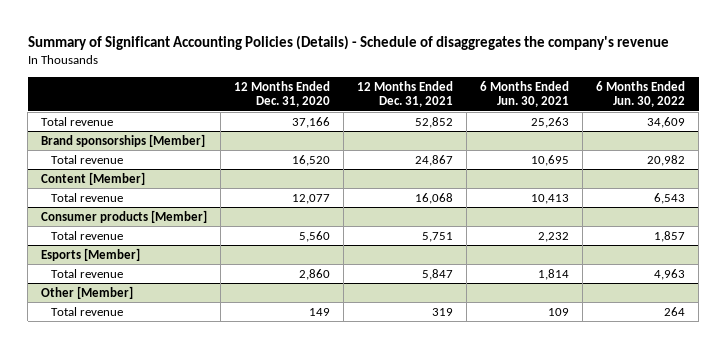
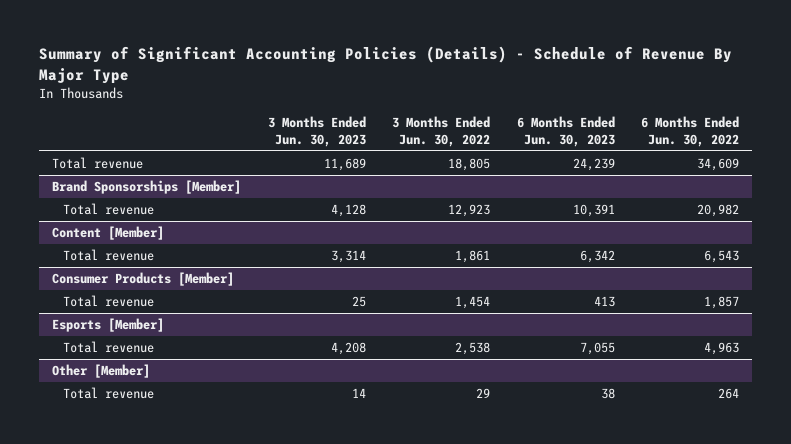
- Summary of Significant Accounting Policies (Details) - Schedule of disaggregates the company's revenue
+ Summary of Significant Accounting Policies (Details) - Schedule of Revenue By Major Type
- | 12 Months Ended Dec. 31, 2020 | 12 Months Ended Dec. 31, 2021 | 6 Months Ended Jun. 30, 2021 | 6 Months Ended Jun. 30, 2022
+ | 3 Months Ended Jun. 30, 2023 | 3 Months Ended Jun. 30, 2022 | 6 Months Ended Jun. 30, 2023 | 6 Months Ended Jun. 30, 2022
- Brand sponsorships [Member]
+ Brand Sponsorships [Member]
- Consumer products [Member]
+ Consumer Products [Member]

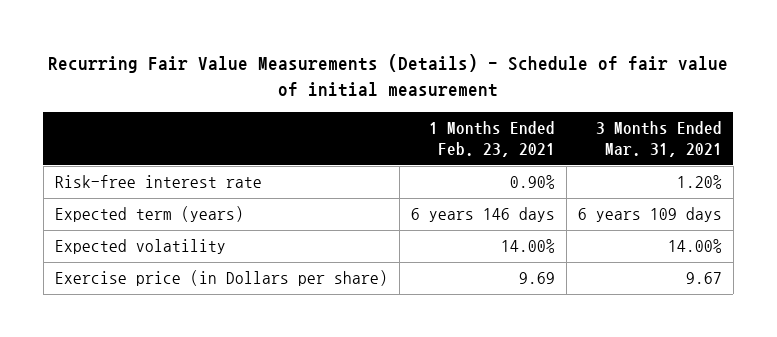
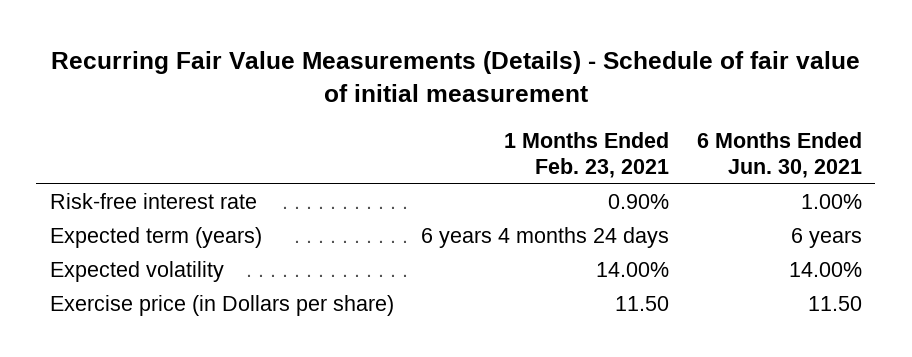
- | 1 Months Ended Feb. 23, 2021 | 3 Months Ended Mar. 31, 2021
+ | 1 Months Ended Feb. 23, 2021 | 6 Months Ended Jun. 30, 2021
- Expected term (years) | 6 years 146 days | 6 years 109 days
+ Expected term (years) | 6 years 4 months 24 days | 6 years
- Exercise price (in Dollars per share) | 9.69 | 9.67
+ Exercise price (in Dollars per share) | 11.50 | 11.50

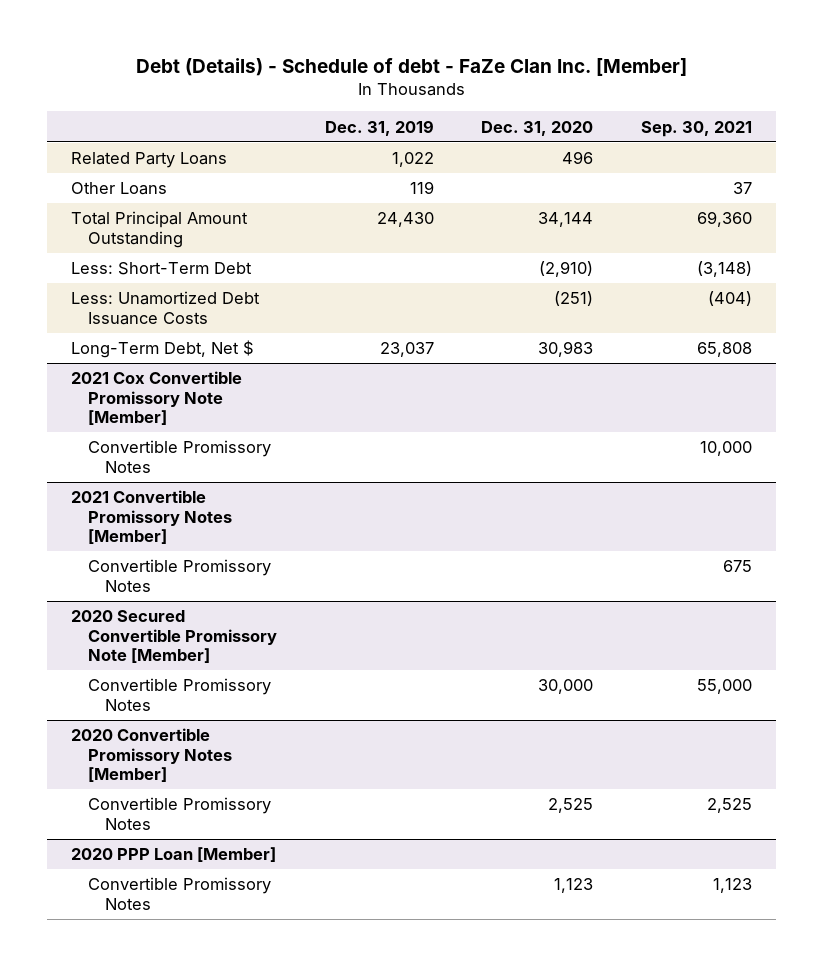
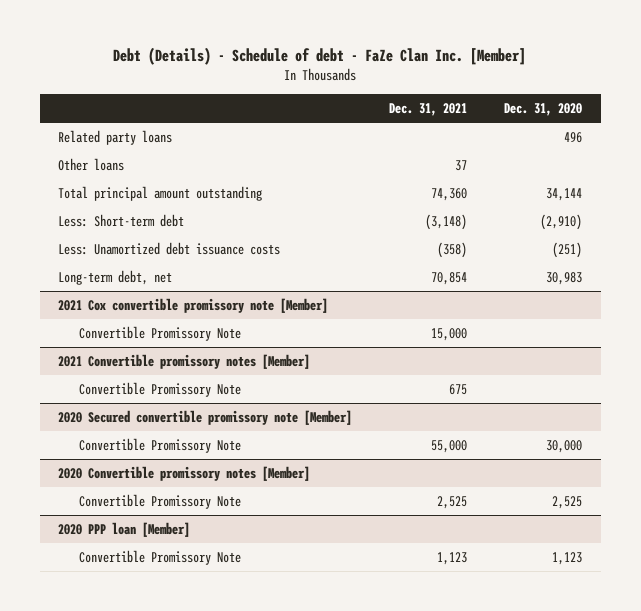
- | Dec. 31, 2019 | Dec. 31, 2020 | Sep. 30, 2021
+ | Dec. 31, 2021 | Dec. 31, 2020
- Related Party Loans | 1,022 | 496 |
- Other Loans | 119 | | 37
- Total Principal Amount Outstanding | 24,430 | 34,144 | 69,360
- Less: Short-Term Debt | | (2,910) | (3,148)
- Less: Unamortized Debt Issuance Costs | | (251) | (404)
- Long-Term Debt, Net $ | 23,037 | 30,983 | 65,808
- 2021 Cox Convertible Promissory Note [Member]
- Convertible Promissory Notes | | | 10,000
- 2021 Convertible Promissory Notes [Member]
- Convertible Promissory Notes | | | 675
- 2020 Secured Convertible Promissory Note [Member]
- Convertible Promissory Notes | | 30,000 | 55,000
- 2020 Convertible Promissory Notes [Member]
- Convertible Promissory Notes | | 2,525 | 2,525
- 2020 PPP Loan [Member]
- Convertible Promissory Notes | | 1,123 | 1,123
+ Related party loans | | 496
+ Other loans | 37 |
+ Total principal amount outstanding | 74,360 | 34,144
+ Less: Short-term debt | (3,148) | (2,910)
+ Less: Unamortized debt issuance costs | (358) | (251)
+ Long-term debt, net | 70,854 | 30,983
+ 2021 Cox convertible promissory note [Member]
+ Convertible Promissory Note | 15,000 |
+ 2021 Convertible promissory notes [Member]
+ Convertible Promissory Note | 675 |
+ 2020 Secured convertible promissory note [Member]
+ Convertible Promissory Note | 55,000 | 30,000
+ 2020 Convertible promissory notes [Member]
+ Convertible Promissory Note | 2,525 | 2,525
+ 2020 PPP loan [Member]
+ Convertible Promissory Note | 1,123 | 1,123

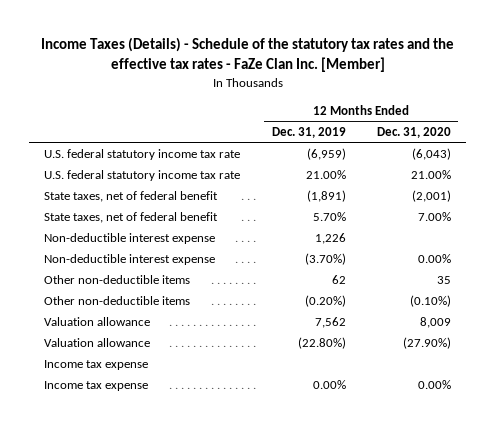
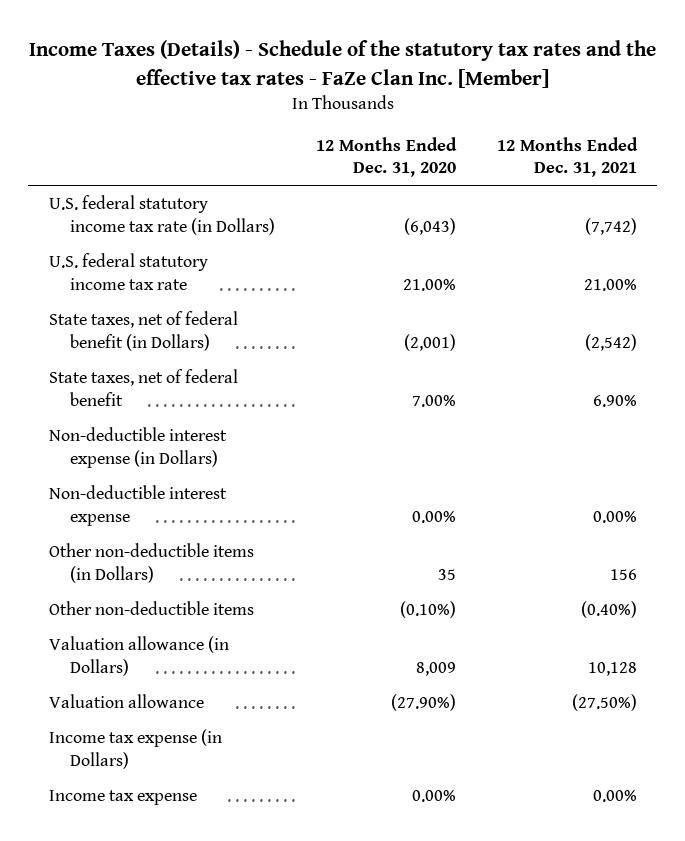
- | 12 Months Ended Dec. 31, 2019 | 12 Months Ended Dec. 31, 2020
+ | 12 Months Ended Dec. 31, 2020 | 12 Months Ended Dec. 31, 2021
- U.S. federal statutory income tax rate | (6,959) | (6,043)
+ U.S. federal statutory income tax rate (in Dollars) | (6,043) | (7,742)
- State taxes, net of federal benefit | (1,891) | (2,001)
+ State taxes, net of federal benefit (in Dollars) | (2,001) | (2,542)
- Non-deductible interest expense | 1,226 |
+ Non-deductible interest expense (in Dollars)
- Other non-deductible items | 62 | 35
+ Other non-deductible items (in Dollars) | 35 | 156
- Valuation allowance | 7,562 | 8,009
+ Valuation allowance (in Dollars) | 8,009 | 10,128
- Income tax expense
+ Income tax expense (in Dollars)

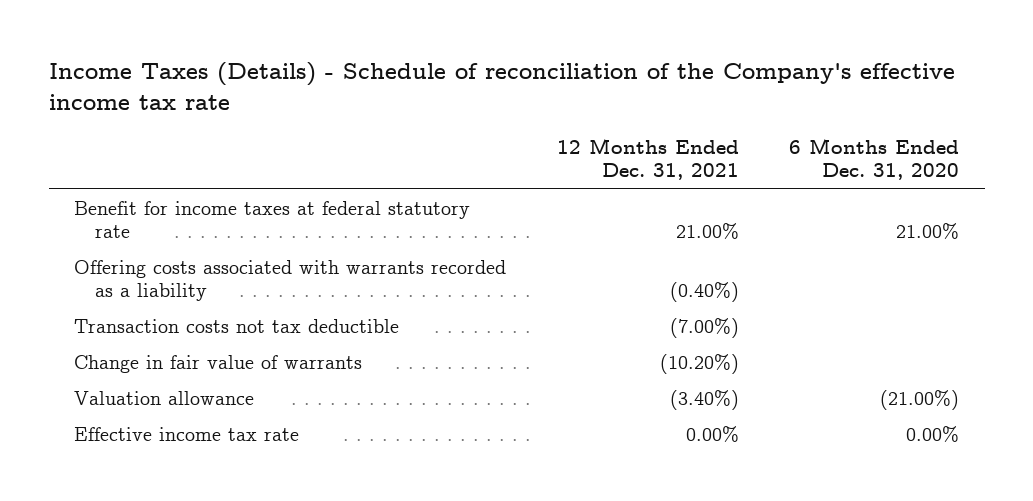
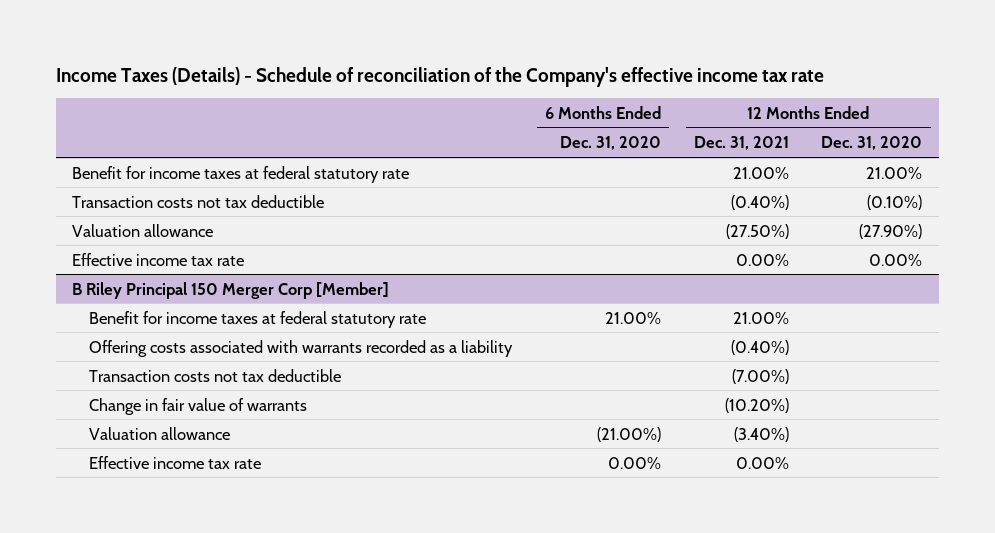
- | 12 Months Ended Dec. 31, 2021 | 6 Months Ended Dec. 31, 2020
+ | 6 Months Ended Dec. 31, 2020 | 12 Months Ended Dec. 31, 2021 | 12 Months Ended Dec. 31, 2020
+ Benefit for income taxes at federal statutory rate | | 21.00% | 21.00%
+ Transaction costs not tax deductible | | (0.40%) | (0.10%)
+ Valuation allowance | | (27.50%) | (27.90%)
+ Effective income tax rate | | 0.00% | 0.00%
+ B Riley Principal 150 Merger Corp [Member]

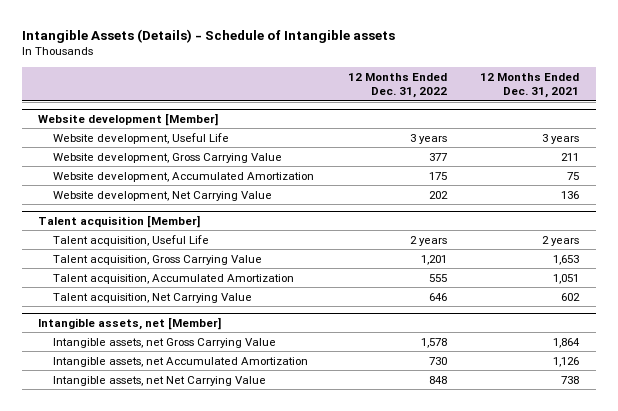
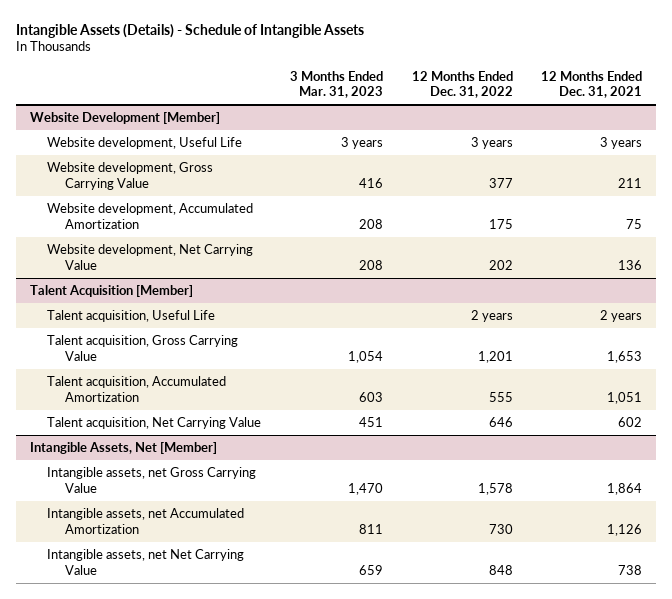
- Intangible Assets (Details) - Schedule of Intangible assets
+ Intangible Assets (Details) - Schedule of Intangible Assets
- | 12 Months Ended Dec. 31, 2022 | 12 Months Ended Dec. 31, 2021
+ | 3 Months Ended Mar. 31, 2023 | 12 Months Ended Dec. 31, 2022 | 12 Months Ended Dec. 31, 2021
- Website development [Member]
+ Website Development [Member]
- Talent acquisition [Member]
+ Talent Acquisition [Member]
- Intangible assets, net [Member]
+ Intangible Assets, Net [Member]

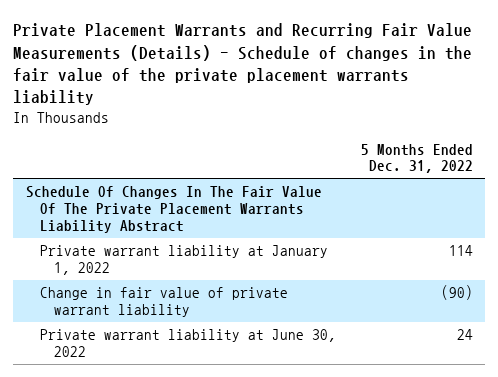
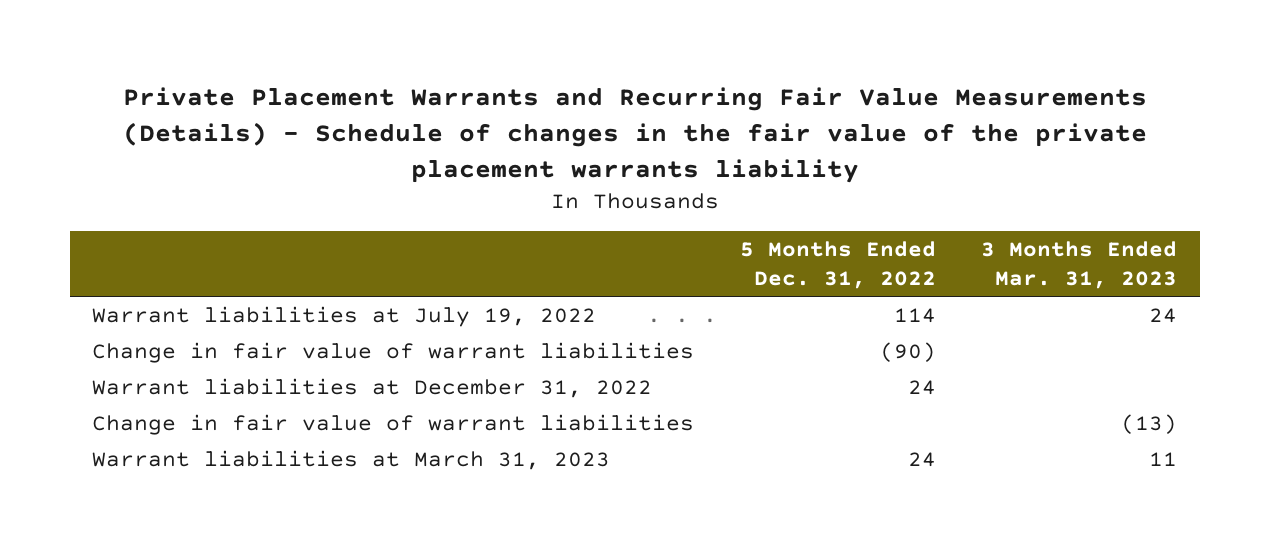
- | 5 Months Ended Dec. 31, 2022
+ | 5 Months Ended Dec. 31, 2022 | 3 Months Ended Mar. 31, 2023
- Schedule Of Changes In The Fair Value Of The Private Placement Warrants Liability Abstract
- Private warrant liability at January 1, 2022 | 114
- Change in fair value of private warrant liability | (90)
- Private warrant liability at June 30, 2022 | 24
+ Warrant liabilities at July 19, 2022 | 114 | 24
+ Change in fair value of warrant liabilities | (90) |
+ Warrant liabilities at December 31, 2022 | 24 |
+ Change in fair value of warrant liabilities | | (13)
+ Warrant liabilities at March 31, 2023 | 24 | 11

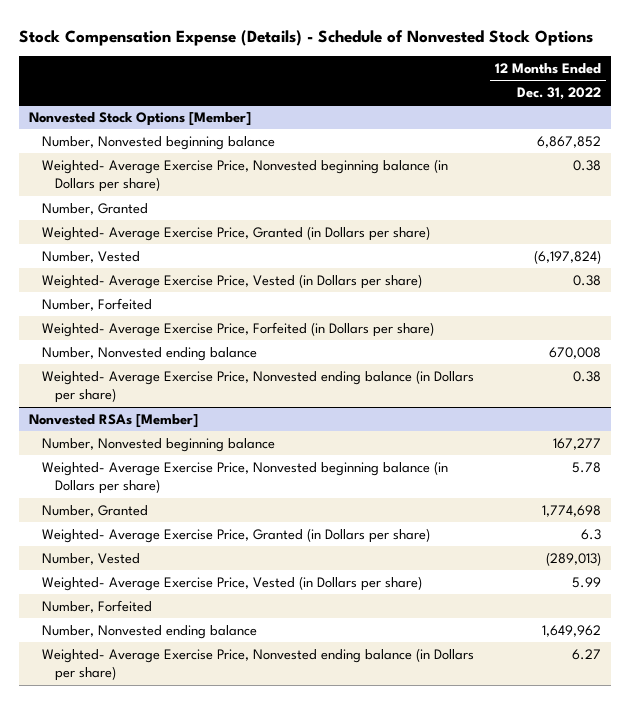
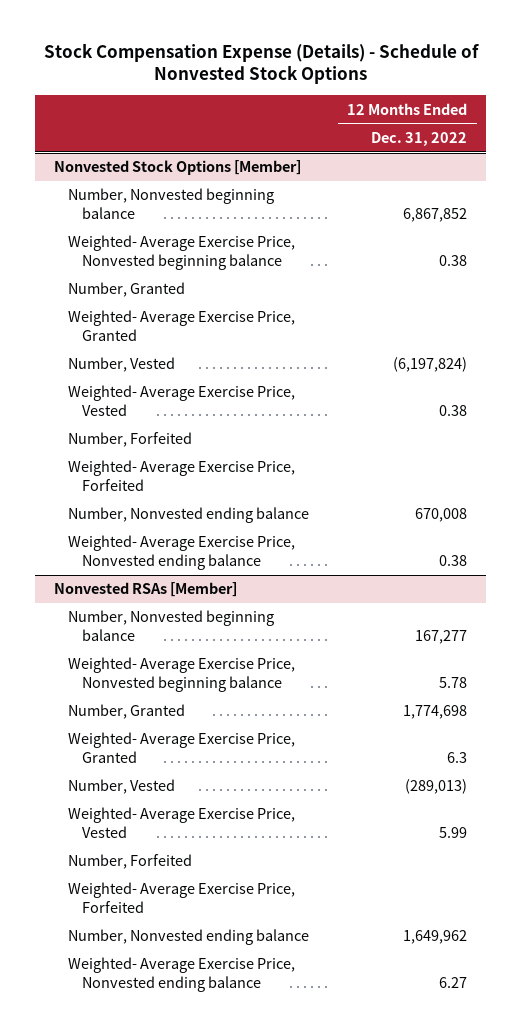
@ Nonvested Stock Options [Member]
- Weighted- Average Exercise Price, Nonvested beginning balance (in Dollars per share) | 0.38
+ Weighted- Average Exercise Price, Nonvested beginning balance | 0.38
- Weighted- Average Exercise Price, Granted (in Dollars per share)
+ Weighted- Average Exercise Price, Granted
- Weighted- Average Exercise Price, Vested (in Dollars per share) | 0.38
+ Weighted- Average Exercise Price, Vested | 0.38
- Weighted- Average Exercise Price, Forfeited (in Dollars per share)
+ Weighted- Average Exercise Price, Forfeited
- Weighted- Average Exercise Price, Nonvested ending balance (in Dollars per share) | 0.38
+ Weighted- Average Exercise Price, Nonvested ending balance | 0.38
@ Nonvested RSAs [Member]
- Weighted- Average Exercise Price, Nonvested beginning balance (in Dollars per share) | 5.78
+ Weighted- Average Exercise Price, Nonvested beginning balance | 5.78
- Weighted- Average Exercise Price, Granted (in Dollars per share) | 6.3
+ Weighted- Average Exercise Price, Granted | 6.3
- Weighted- Average Exercise Price, Vested (in Dollars per share) | 5.99
+ Weighted- Average Exercise Price, Vested | 5.99
+ Weighted- Average Exercise Price, Forfeited
- Weighted- Average Exercise Price, Nonvested ending balance (in Dollars per share) | 6.27
+ Weighted- Average Exercise Price, Nonvested ending balance | 6.27

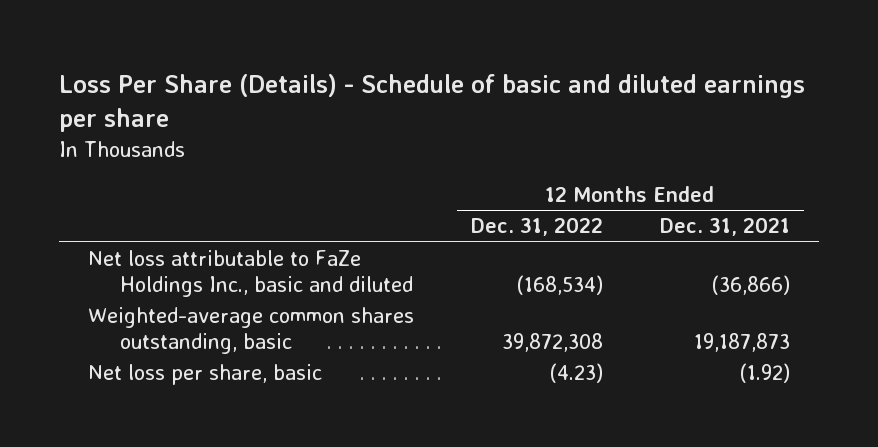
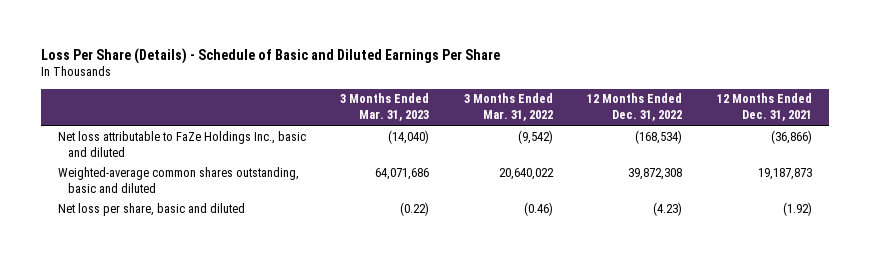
- Loss Per Share (Details) - Schedule of basic and diluted earnings per share
+ Loss Per Share (Details) - Schedule of Basic and Diluted Earnings Per Share
- | 12 Months Ended Dec. 31, 2022 | 12 Months Ended Dec. 31, 2021
+ | 3 Months Ended Mar. 31, 2023 | 3 Months Ended Mar. 31, 2022 | 12 Months Ended Dec. 31, 2022 | 12 Months Ended Dec. 31, 2021
- Weighted-average common shares outstanding, basic | 39,872,308 | 19,187,873
- Net loss per share, basic | (4.23) | (1.92)
+ Weighted-average common shares outstanding, basic and diluted | 64,071,686 | 20,640,022 | 39,872,308 | 19,187,873
+ Net loss per share, basic and diluted | (0.22) | (0.46) | (4.23) | (1.92)

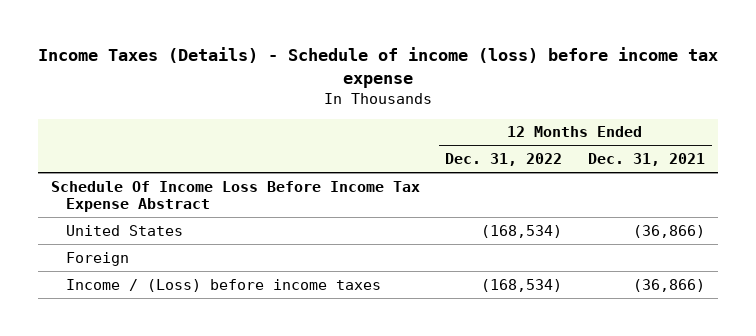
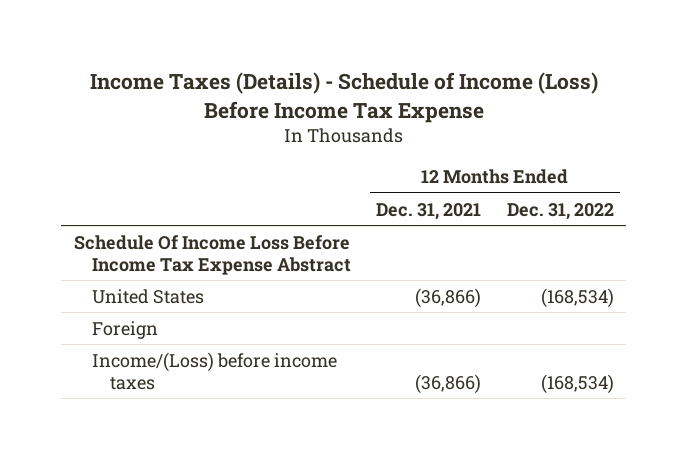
- Income Taxes (Details) - Schedule of income (loss) before income tax expense
+ Income Taxes (Details) - Schedule of Income (Loss) Before Income Tax Expense
- | 12 Months Ended Dec. 31, 2022 | 12 Months Ended Dec. 31, 2021
+ | 12 Months Ended Dec. 31, 2021 | 12 Months Ended Dec. 31, 2022
- Income / (Loss) before income taxes | (168,534) | (36,866)
+ Income/(Loss) before income taxes | (36,866) | (168,534)

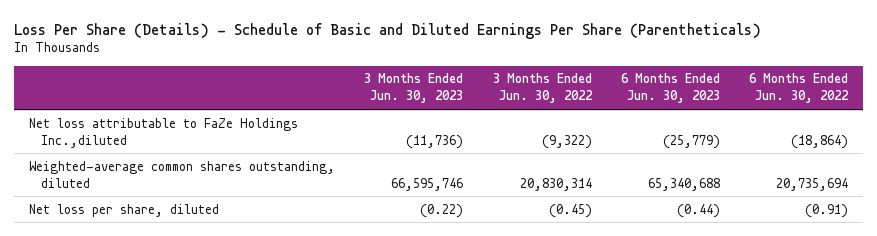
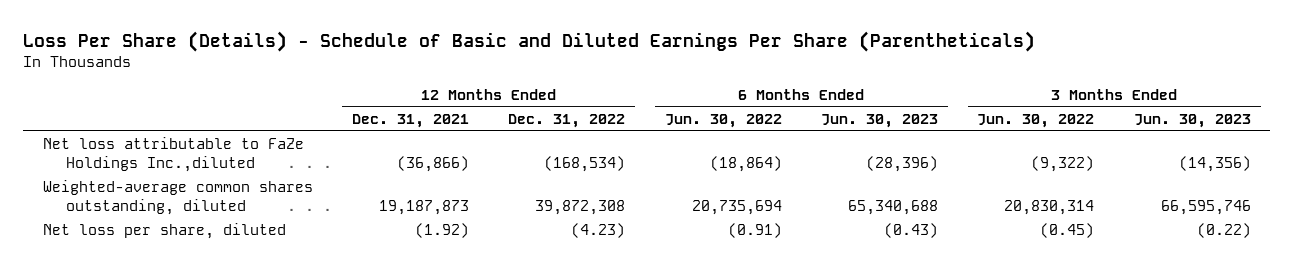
- | 3 Months Ended Jun. 30, 2023 | 3 Months Ended Jun. 30, 2022 | 6 Months Ended Jun. 30, 2023 | 6 Months Ended Jun. 30, 2022
+ | 12 Months Ended Dec. 31, 2021 | 12 Months Ended Dec. 31, 2022 | 6 Months Ended Jun. 30, 2022 | 6 Months Ended Jun. 30, 2023 | 3 Months Ended Jun. 30, 2022 | 3 Months Ended Jun. 30, 2023
- Net loss attributable to FaZe Holdings Inc.,diluted | (11,736) | (9,322) | (25,779) | (18,864)
+ Net loss attributable to FaZe Holdings Inc.,diluted | (36,866) | (168,534) | (18,864) | (28,396) | (9,322) | (14,356)
- Net loss per share, diluted | (0.22) | (0.45) | (0.44) | (0.91)
+ Net loss per share, diluted | (1.92) | (4.23) | (0.91) | (0.43) | (0.45) | (0.22)

